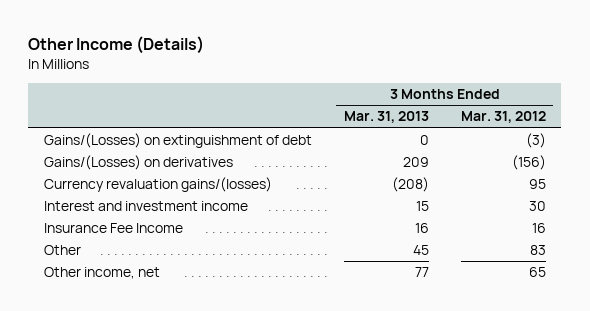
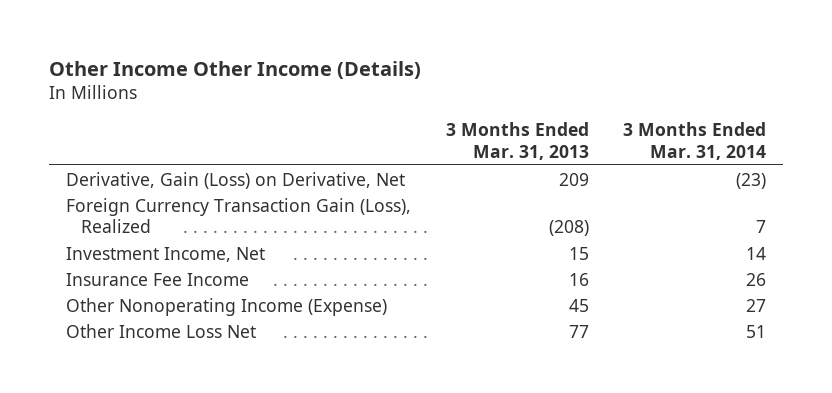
- Other Income (Details)
+ Other Income Other Income (Details)
- | 3 Months Ended Mar. 31, 2013 | 3 Months Ended Mar. 31, 2012
+ | 3 Months Ended Mar. 31, 2013 | 3 Months Ended Mar. 31, 2014
- Gains/(Losses) on extinguishment of debt | 0 | (3)
- Gains/(Losses) on derivatives | 209 | (156)
- Currency revaluation gains/(losses) | (208) | 95
- Interest and investment income | 15 | 30
+ Derivative, Gain (Loss) on Derivative, Net | 209 | (23)
+ Foreign Currency Transaction Gain (Loss), Realized | (208) | 7
+ Investment Income, Net | 15 | 14
- Other | 45 | 83
- Other income, net | 77 | 65
+ Other Nonoperating Income (Expense) | 45 | 27
+ Other Income Loss Net | 77 | 51

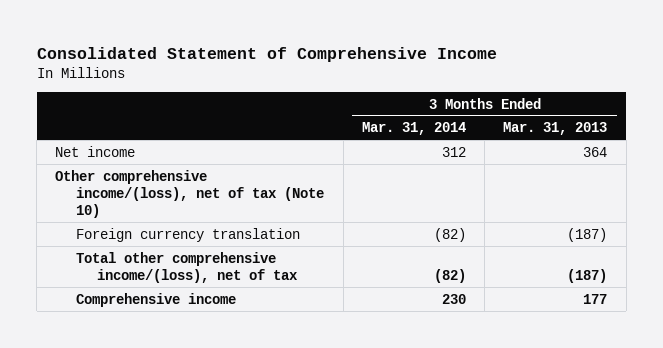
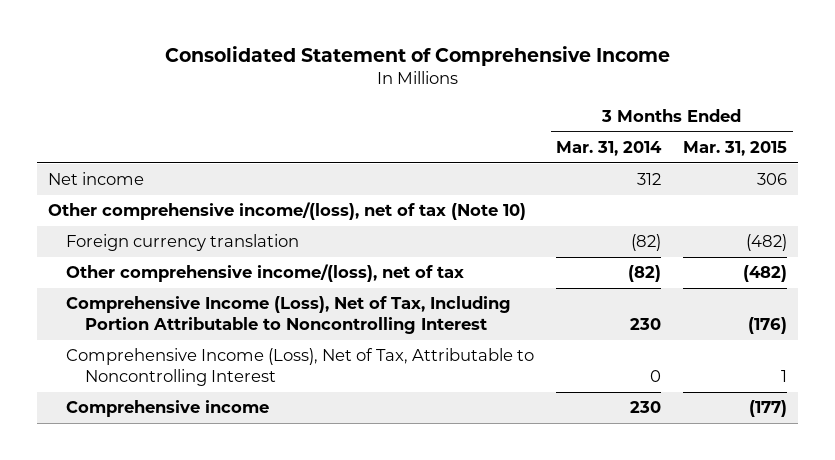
- | 3 Months Ended Mar. 31, 2014 | 3 Months Ended Mar. 31, 2013
+ | 3 Months Ended Mar. 31, 2014 | 3 Months Ended Mar. 31, 2015
- Total other comprehensive income/(loss), net of tax | (82) | (187)
+ Other comprehensive income/(loss), net of tax | (82) | (482)
+ Comprehensive Income (Loss), Net of Tax, Including Portion Attributable to Noncontrolling Interest | 230 | (176)
+ Comprehensive Income (Loss), Net of Tax, Attributable to Noncontrolling Interest | 0 | 1

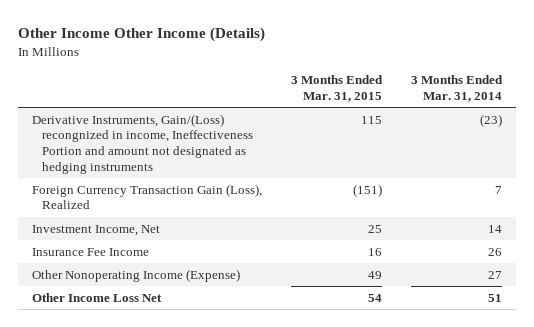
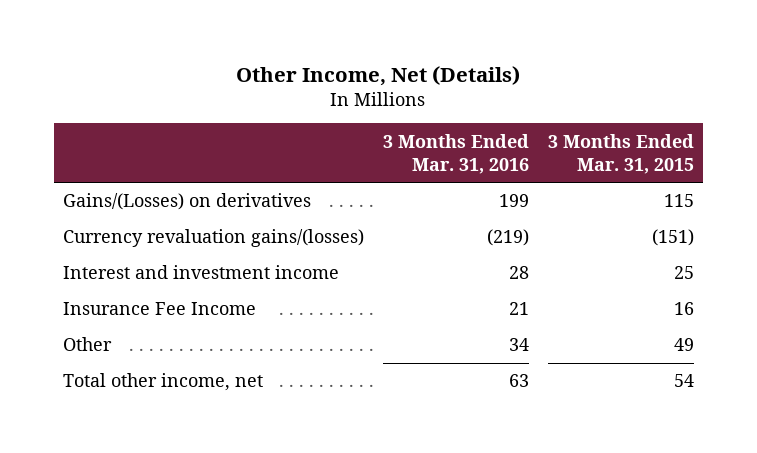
- Other Income Other Income (Details)
+ Other Income, Net (Details)
- | 3 Months Ended Mar. 31, 2015 | 3 Months Ended Mar. 31, 2014
+ | 3 Months Ended Mar. 31, 2016 | 3 Months Ended Mar. 31, 2015
- Derivative Instruments, Gain/(Loss) recongnized in income, Ineffectiveness Portion and amount not designated as hedging instruments | 115 | (23)
- Foreign Currency Transaction Gain (Loss), Realized | (151) | 7
- Investment Income, Net | 25 | 14
+ Gains/(Losses) on derivatives | 199 | 115
+ Currency revaluation gains/(losses) | (219) | (151)
+ Interest and investment income | 28 | 25
- Other Nonoperating Income (Expense) | 49 | 27
- Other Income Loss Net | 54 | 51
+ Other | 34 | 49
+ Total other income, net | 63 | 54

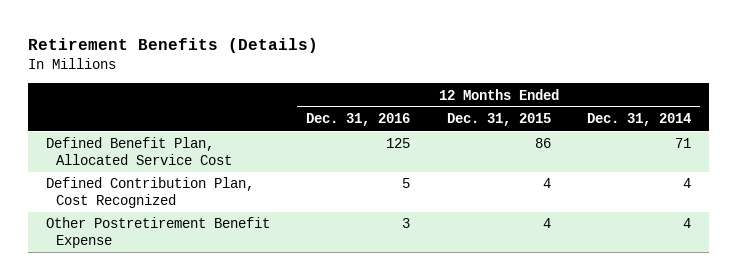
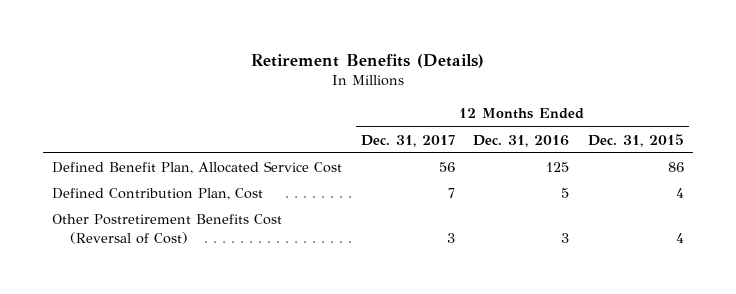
- | 12 Months Ended Dec. 31, 2016 | 12 Months Ended Dec. 31, 2015 | 12 Months Ended Dec. 31, 2014
+ | 12 Months Ended Dec. 31, 2017 | 12 Months Ended Dec. 31, 2016 | 12 Months Ended Dec. 31, 2015
- Defined Contribution Plan, Cost Recognized | 5 | 4 | 4
- Other Postretirement Benefit Expense | 3 | 4 | 4
+ Defined Contribution Plan, Cost | 7 | 5 | 4
+ Other Postretirement Benefits Cost (Reversal of Cost) | 3 | 3 | 4

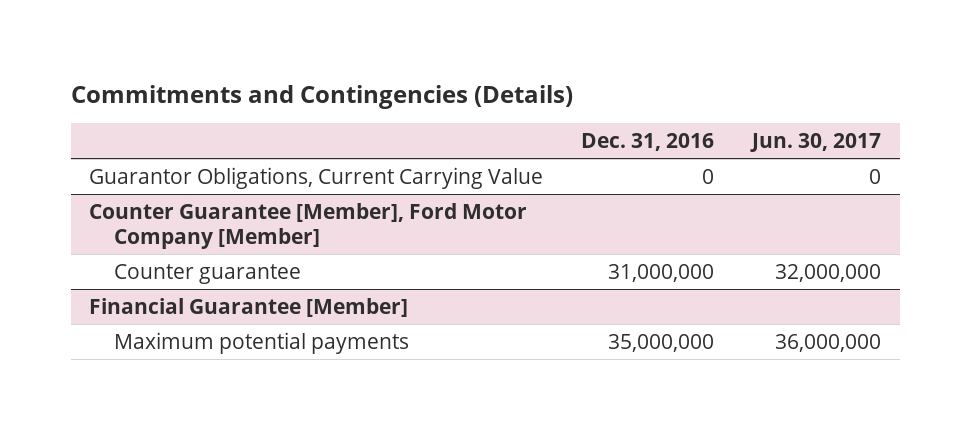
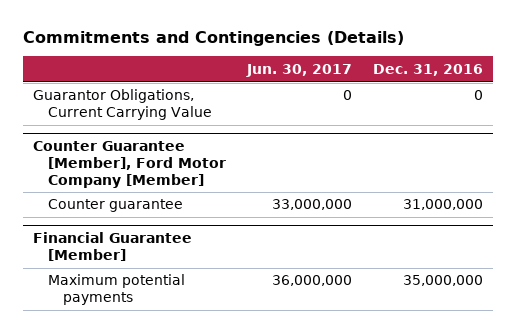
- | Dec. 31, 2016 | Jun. 30, 2017
+ | Jun. 30, 2017 | Dec. 31, 2016
@ Counter Guarantee [Member], Ford Motor Company [Member]
- Counter guarantee | 31,000,000 | 32,000,000
+ Counter guarantee | 33,000,000 | 31,000,000

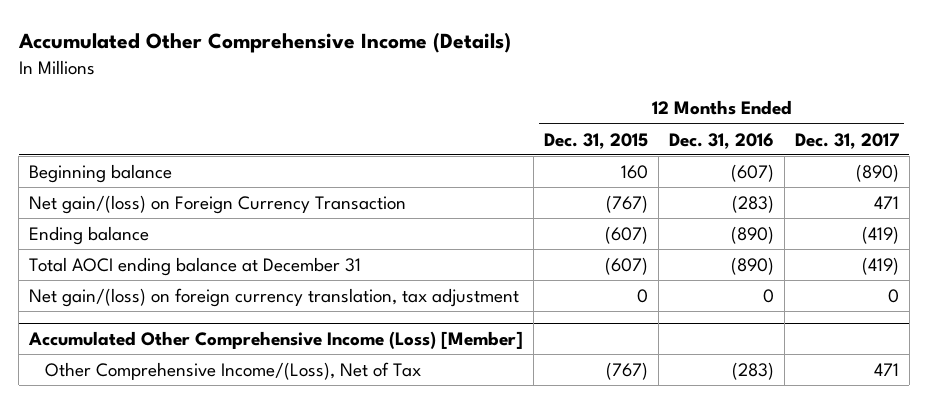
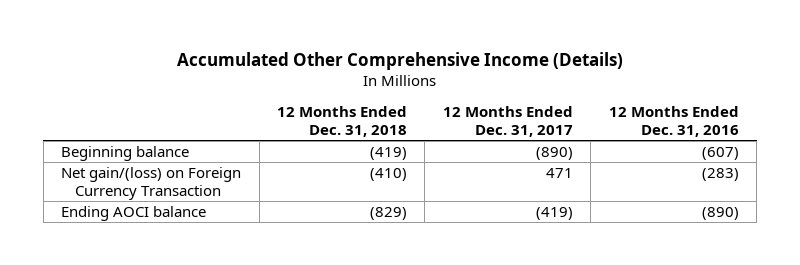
- | 12 Months Ended Dec. 31, 2015 | 12 Months Ended Dec. 31, 2016 | 12 Months Ended Dec. 31, 2017
+ | 12 Months Ended Dec. 31, 2018 | 12 Months Ended Dec. 31, 2017 | 12 Months Ended Dec. 31, 2016
- Ending balance | (607) | (890) | (419)
- Total AOCI ending balance at December 31 | (607) | (890) | (419)
- Net gain/(loss) on foreign currency translation, tax adjustment | 0 | 0 | 0
- Accumulated Other Comprehensive Income (Loss) [Member]
- Other Comprehensive Income/(Loss), Net of Tax | (767) | (283) | 471
+ Ending AOCI balance | (829) | (419) | (890)

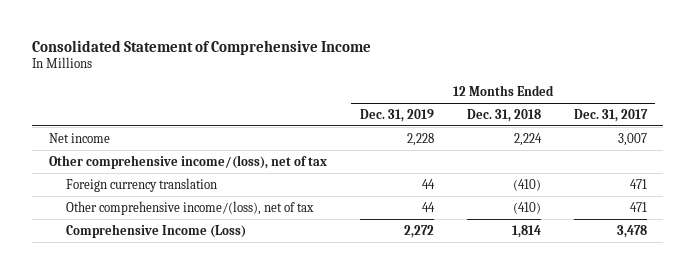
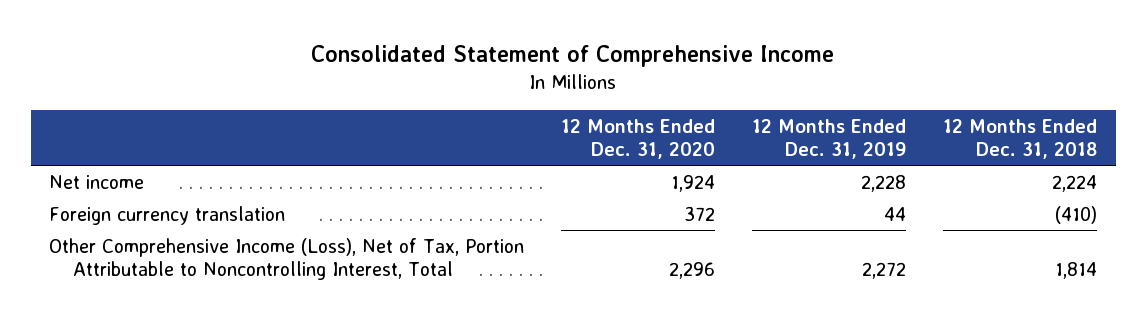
- | 12 Months Ended Dec. 31, 2019 | 12 Months Ended Dec. 31, 2018 | 12 Months Ended Dec. 31, 2017
+ | 12 Months Ended Dec. 31, 2020 | 12 Months Ended Dec. 31, 2019 | 12 Months Ended Dec. 31, 2018
- Other comprehensive income/(loss), net of tax
- Other comprehensive income/(loss), net of tax | 44 | (410) | 471
- Comprehensive Income (Loss) | 2,272 | 1,814 | 3,478
+ Other Comprehensive Income (Loss), Net of Tax, Portion Attributable to Noncontrolling Interest, Total | 2,296 | 2,272 | 1,814

